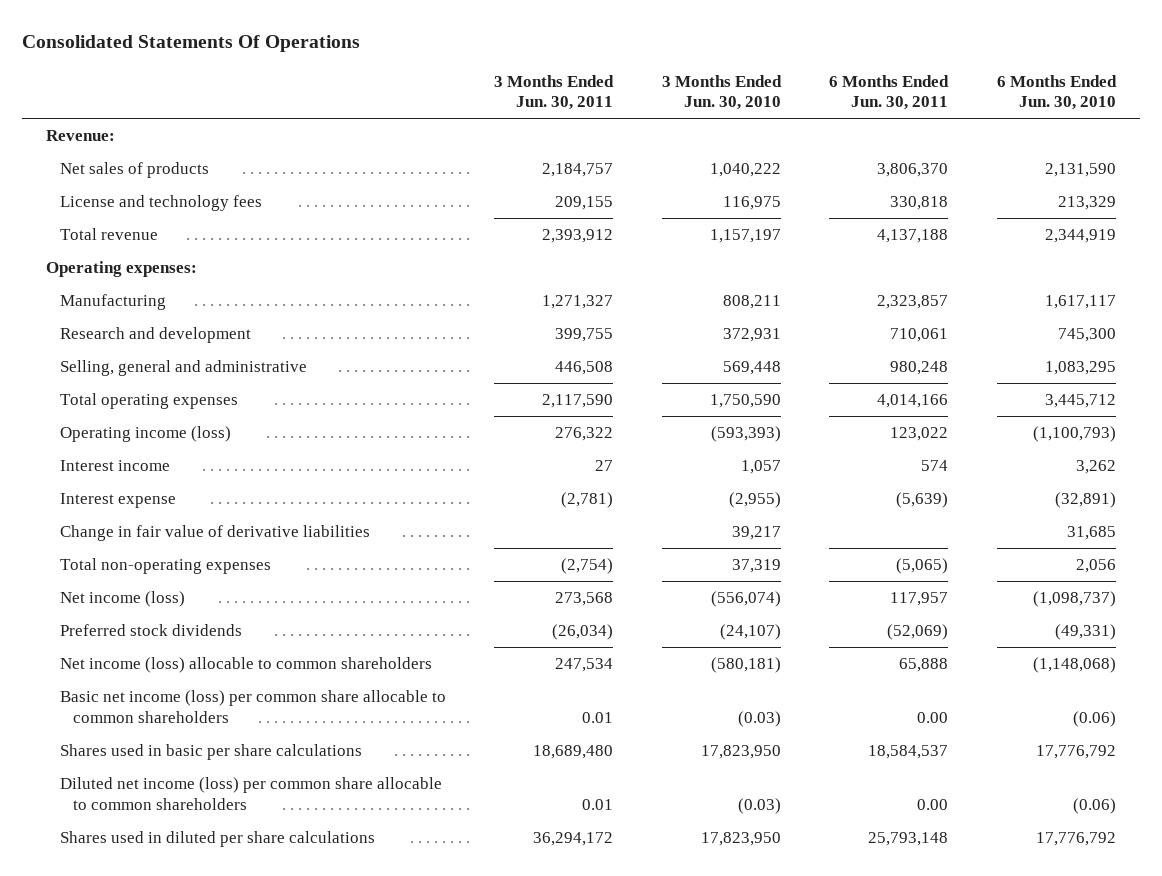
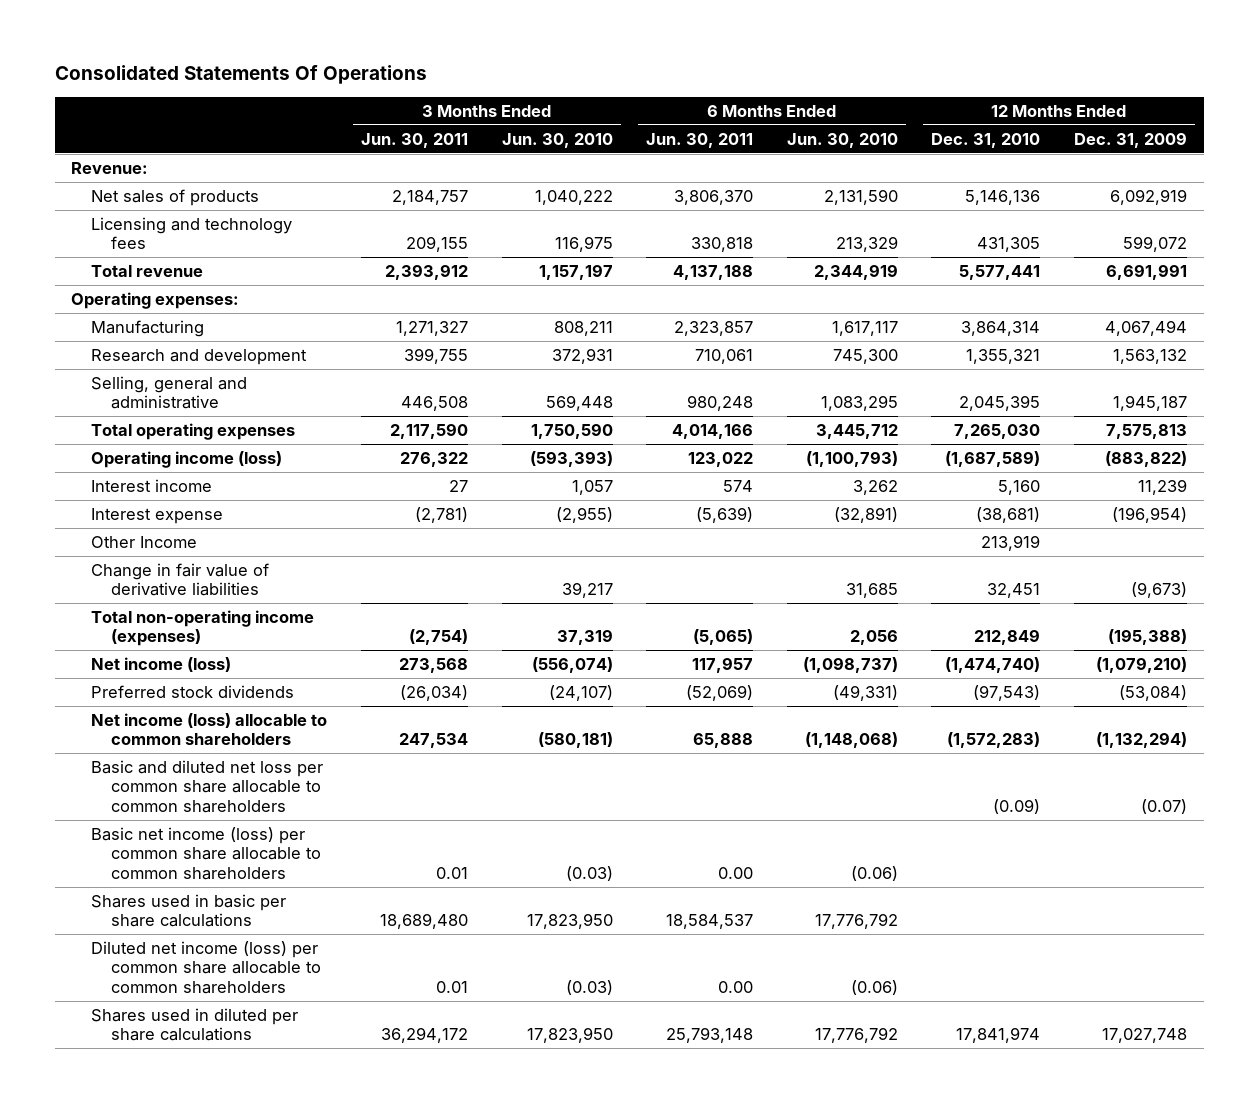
- | 3 Months Ended Jun. 30, 2011 | 3 Months Ended Jun. 30, 2010 | 6 Months Ended Jun. 30, 2011 | 6 Months Ended Jun. 30, 2010
+ | 3 Months Ended Jun. 30, 2011 | 3 Months Ended Jun. 30, 2010 | 6 Months Ended Jun. 30, 2011 | 6 Months Ended Jun. 30, 2010 | 12 Months Ended Dec. 31, 2010 | 12 Months Ended Dec. 31, 2009
- License and technology fees | 209,155 | 116,975 | 330,818 | 213,329
+ Licensing and technology fees | 209,155 | 116,975 | 330,818 | 213,329 | 431,305 | 599,072
+ Other Income | | | | | 213,919 |
- Total non-operating expenses | (2,754) | 37,319 | (5,065) | 2,056
+ Total non-operating income (expenses) | (2,754) | 37,319 | (5,065) | 2,056 | 212,849 | (195,388)
+ Basic and diluted net loss per common share allocable to common shareholders | | | | | (0.09) | (0.07)

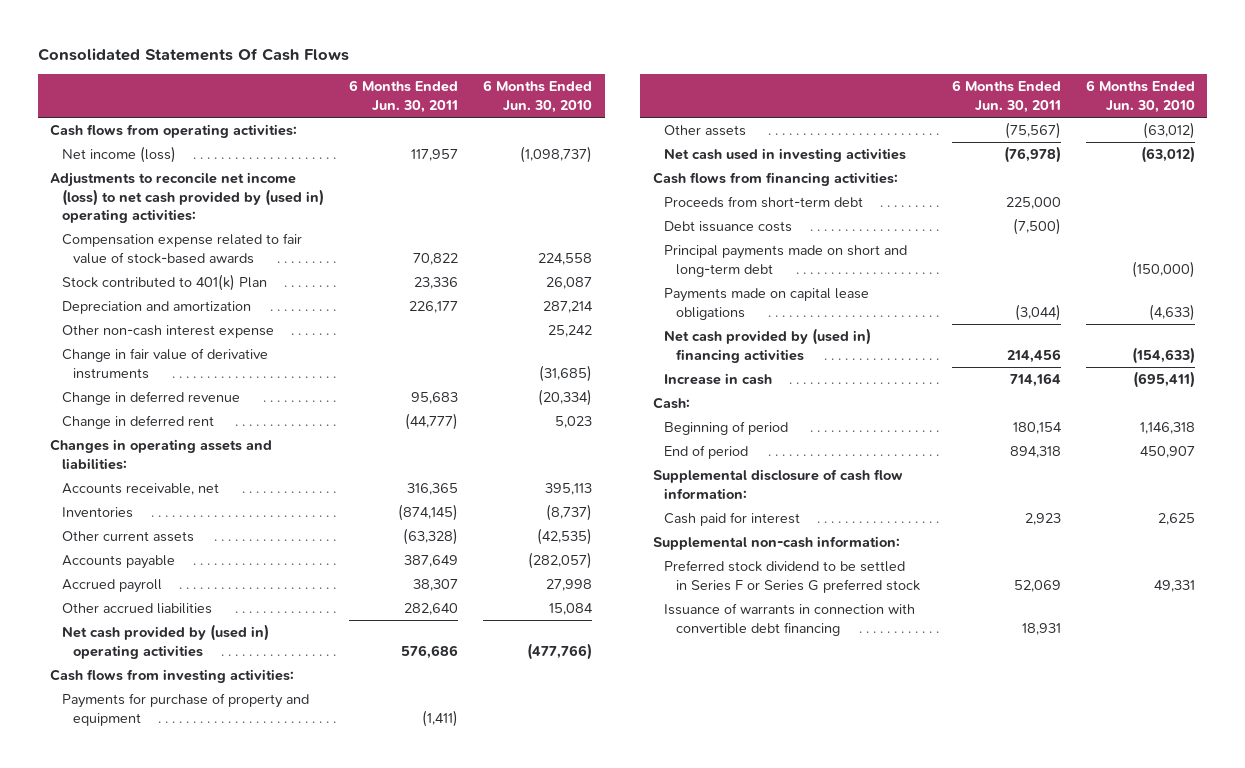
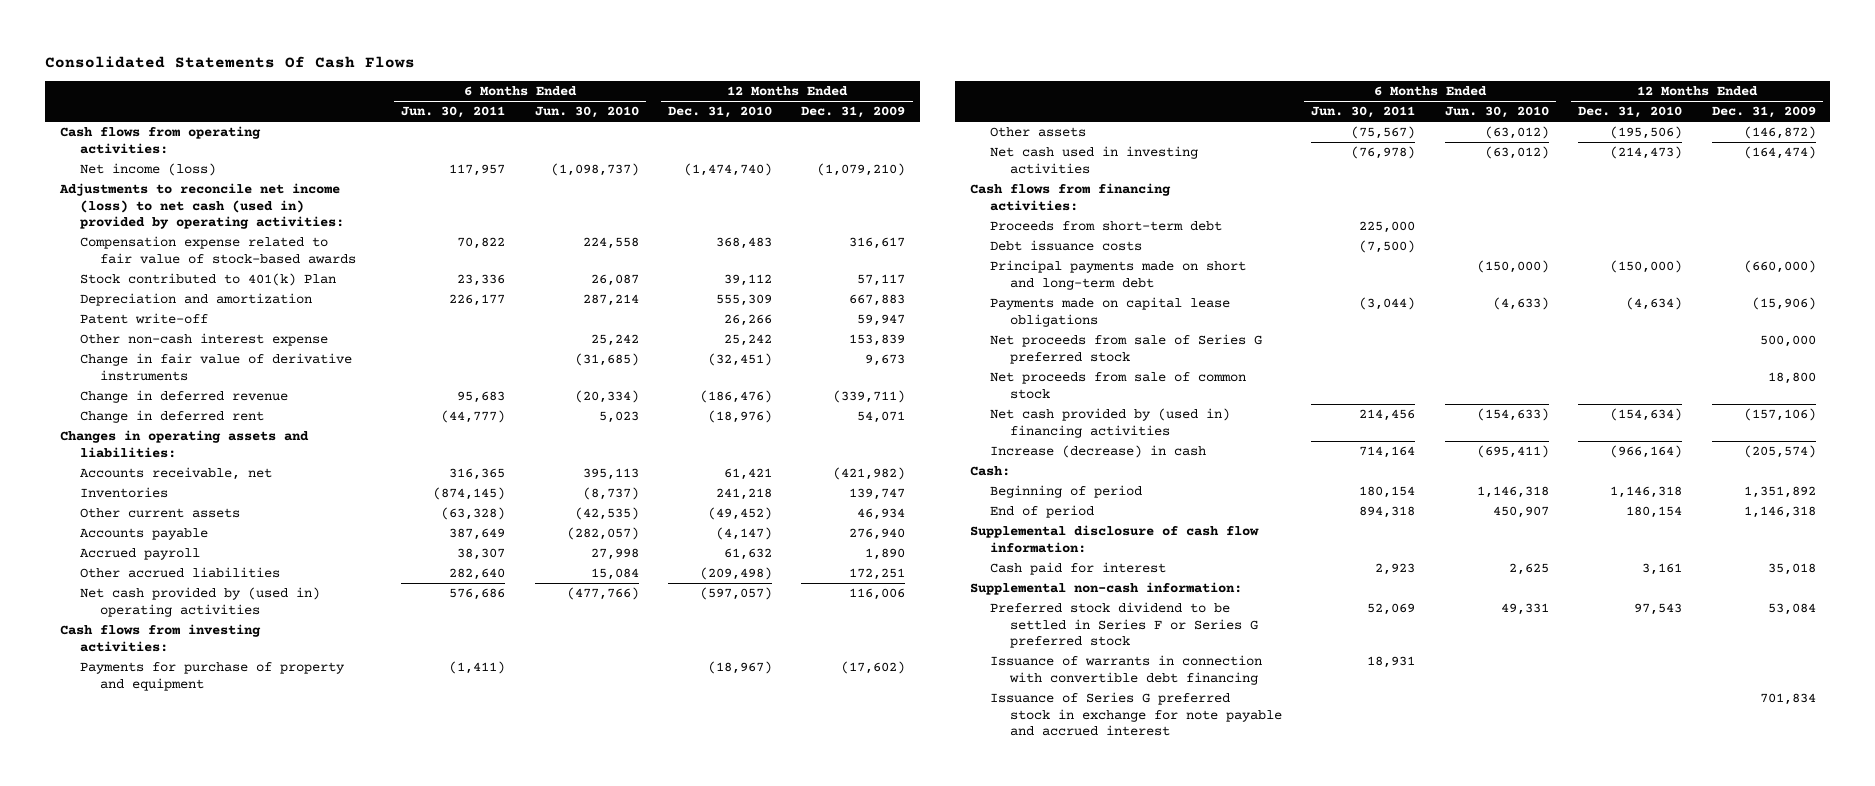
- | 6 Months Ended Jun. 30, 2011 | 6 Months Ended Jun. 30, 2010
+ | 6 Months Ended Jun. 30, 2011 | 6 Months Ended Jun. 30, 2010 | 12 Months Ended Dec. 31, 2010 | 12 Months Ended Dec. 31, 2009
- Adjustments to reconcile net income (loss) to net cash provided by (used in) operating activities:
+ Adjustments to reconcile net income (loss) to net cash (used in) provided by operating activities:
+ Patent write-off | | | 26,266 | 59,947
+ Net proceeds from sale of Series G preferred stock | | | | 500,000
+ Net proceeds from sale of common stock | | | | 18,800
- Increase in cash | 714,164 | (695,411)
+ Increase (decrease) in cash | 714,164 | (695,411) | (966,164) | (205,574)
+ Issuance of Series G preferred stock in exchange for note payable and accrued interest | | | | 701,834

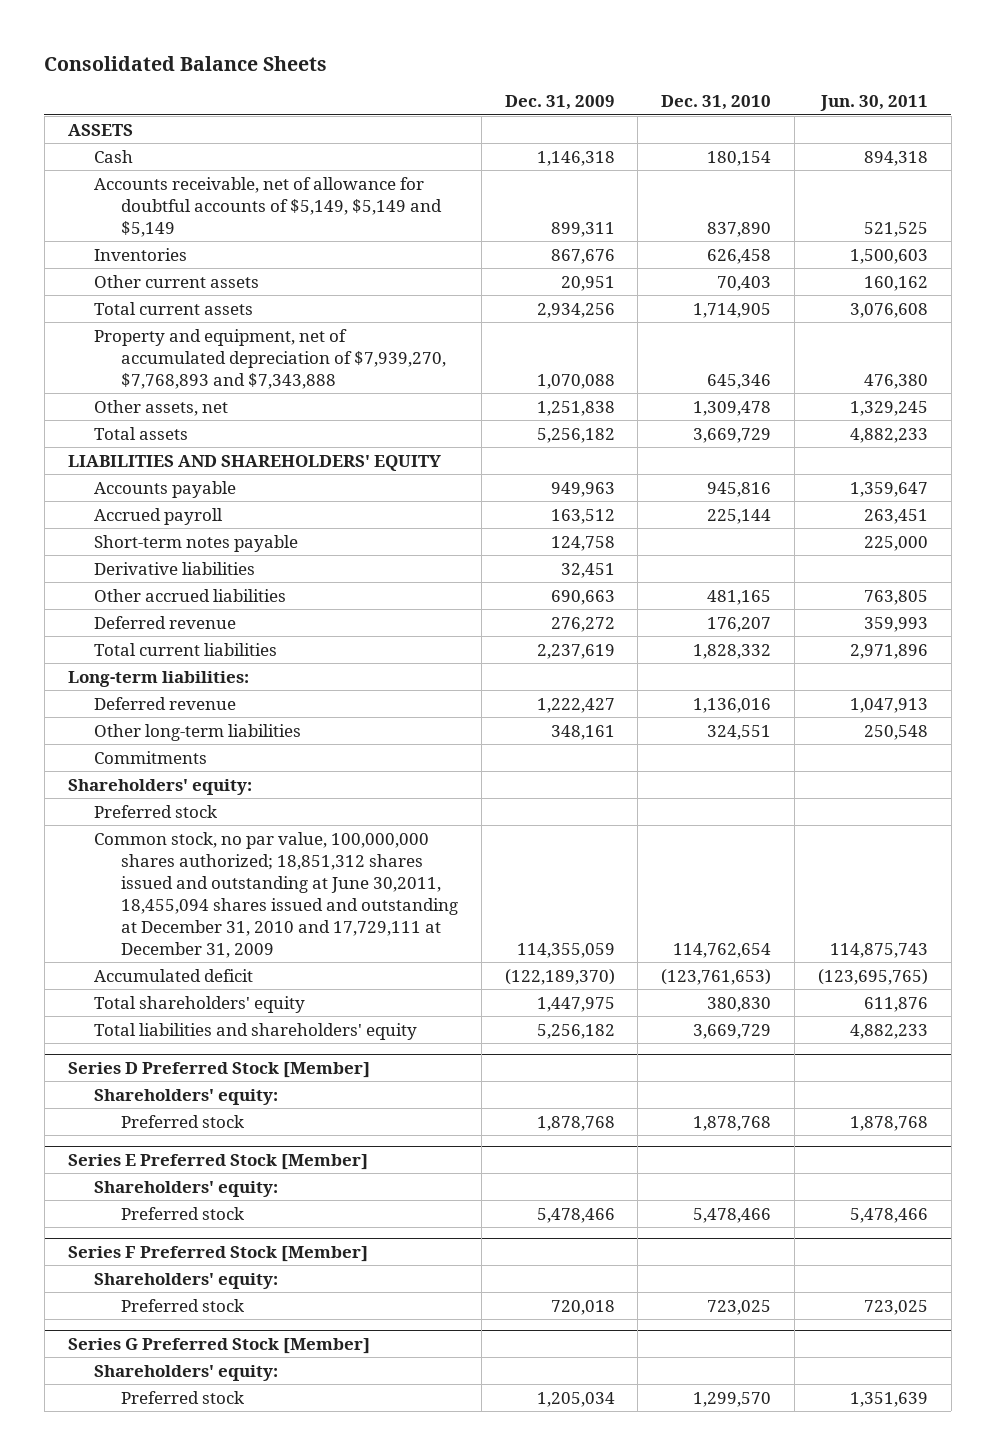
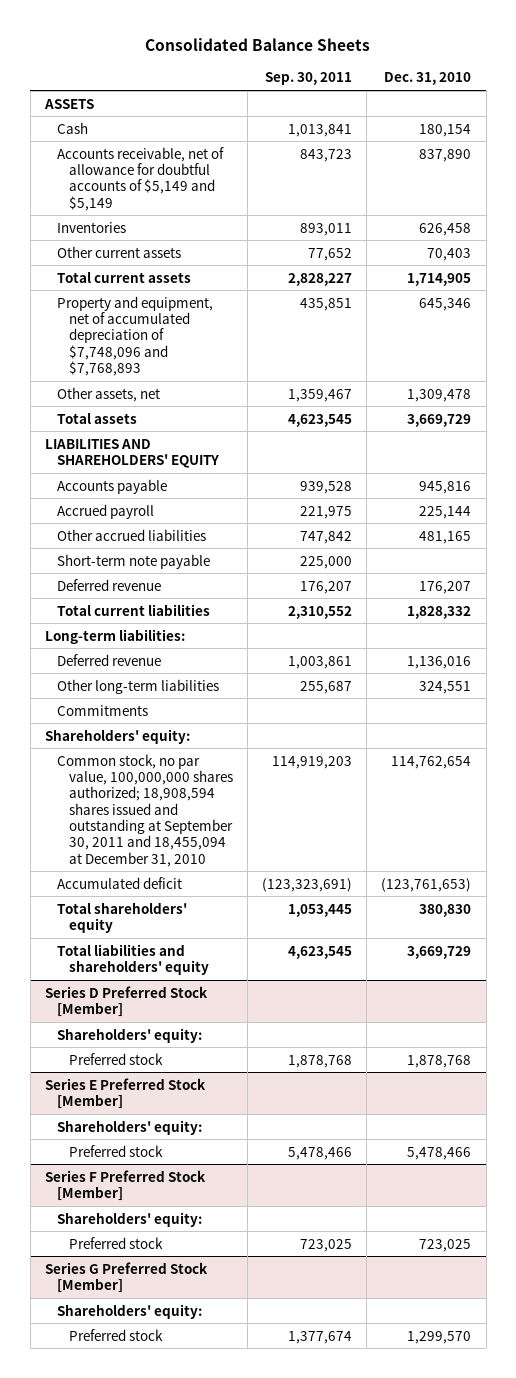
- | Dec. 31, 2009 | Dec. 31, 2010 | Jun. 30, 2011
+ | Sep. 30, 2011 | Dec. 31, 2010
- Accounts receivable, net of allowance for doubtful accounts of $5,149, $5,149 and $5,149 | 899,311 | 837,890 | 521,525
+ Accounts receivable, net of allowance for doubtful accounts of $5,149 and $5,149 | 843,723 | 837,890
- Property and equipment, net of accumulated depreciation of $7,939,270, $7,768,893 and $7,343,888 | 1,070,088 | 645,346 | 476,380
+ Property and equipment, net of accumulated depreciation of $7,748,096 and $7,768,893 | 435,851 | 645,346
- Short-term notes payable | 124,758 | | 225,000
- Derivative liabilities | 32,451 | |
+ Short-term note payable | 225,000 |
- Preferred stock
- Common stock, no par value, 100,000,000 shares authorized; 18,851,312 shares issued and outstanding at June 30,2011, 18,455,094 shares issued and outstanding at December 31, 2010 and 17,729,111 at December 31, 2009 | 114,355,059 | 114,762,654 | 114,875,743
+ Common stock, no par value, 100,000,000 shares authorized; 18,908,594 shares issued and outstanding at September 30, 2011 and 18,455,094 at December 31, 2010 | 114,919,203 | 114,762,654

